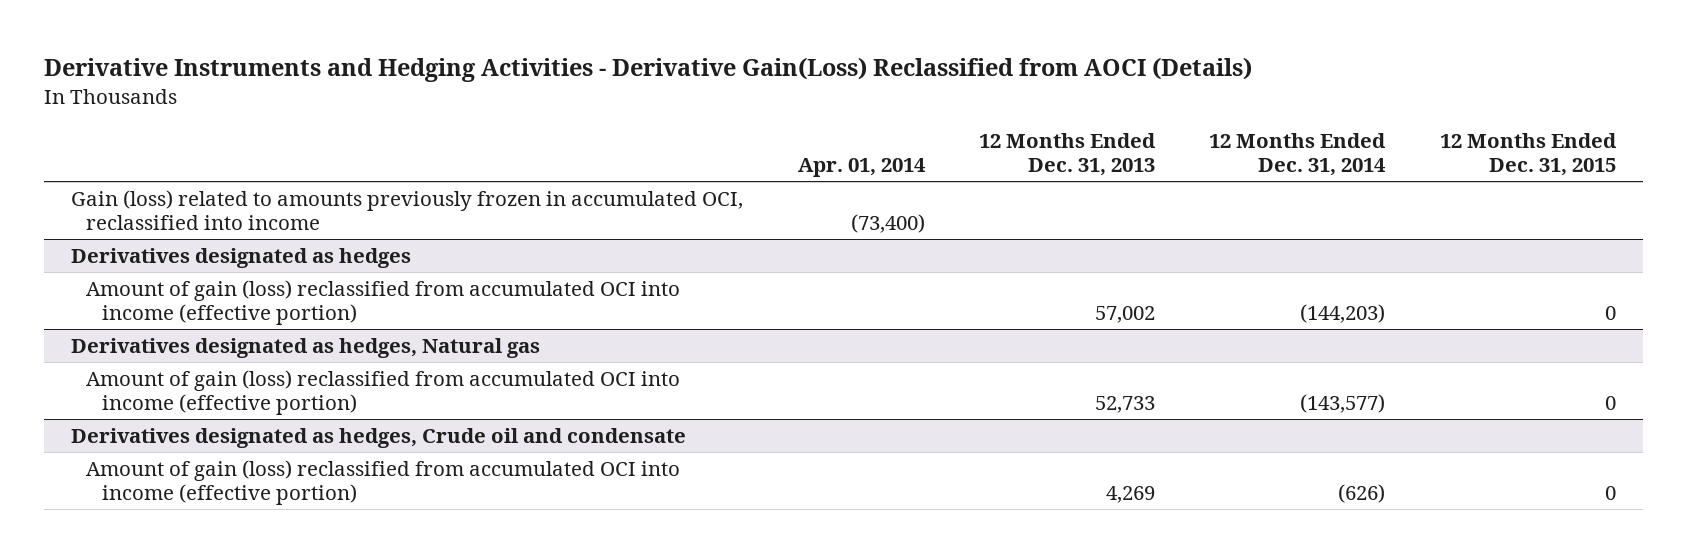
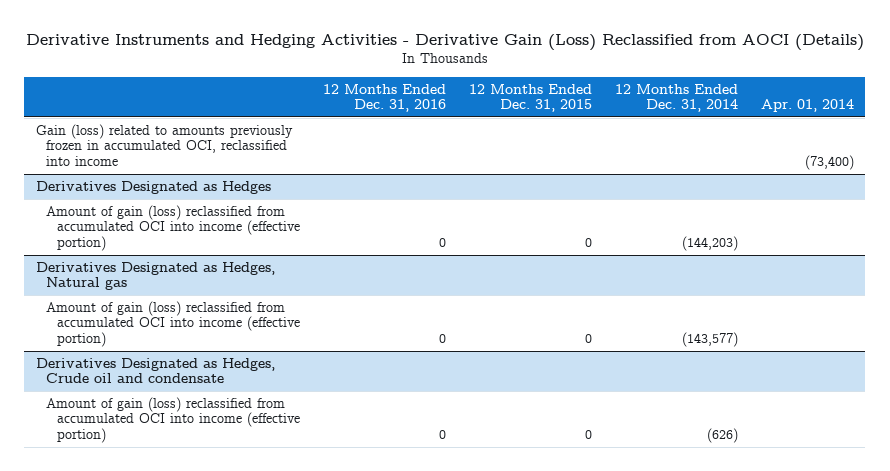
- Derivative Instruments and Hedging Activities - Derivative Gain(Loss) Reclassified from AOCI (Details)
+ Derivative Instruments and Hedging Activities - Derivative Gain (Loss) Reclassified from AOCI (Details)
- | Apr. 01, 2014 | 12 Months Ended Dec. 31, 2013 | 12 Months Ended Dec. 31, 2014 | 12 Months Ended Dec. 31, 2015
+ | 12 Months Ended Dec. 31, 2016 | 12 Months Ended Dec. 31, 2015 | 12 Months Ended Dec. 31, 2014 | Apr. 01, 2014
- Derivatives designated as hedges
+ Derivatives Designated as Hedges
- Derivatives designated as hedges, Natural gas
+ Derivatives Designated as Hedges, Natural gas
- Derivatives designated as hedges, Crude oil and condensate
+ Derivatives Designated as Hedges, Crude oil and condensate

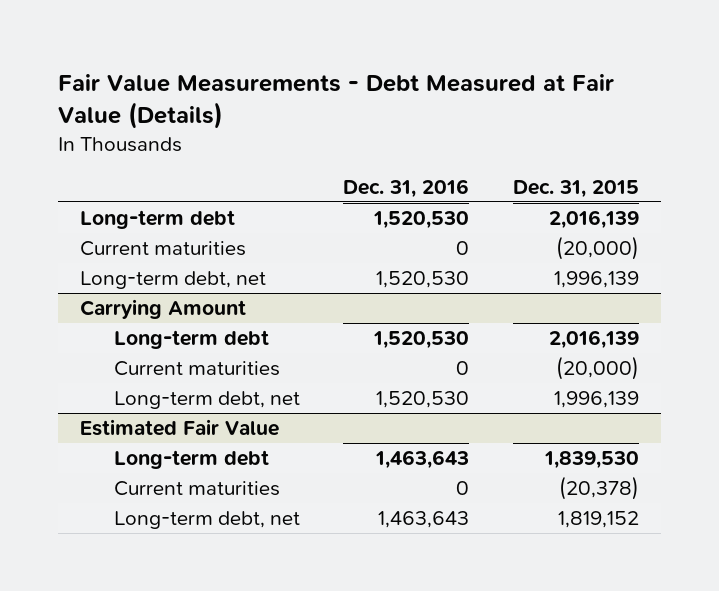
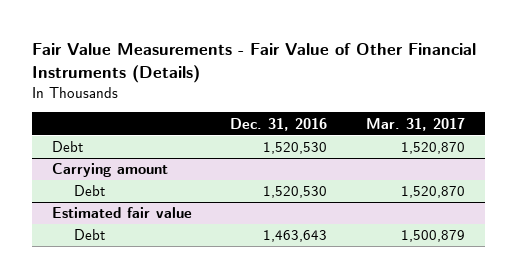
- Fair Value Measurements - Debt Measured at Fair Value (Details)
+ Fair Value Measurements - Fair Value of Other Financial Instruments (Details)
- | Dec. 31, 2016 | Dec. 31, 2015
+ | Dec. 31, 2016 | Mar. 31, 2017
- Long-term debt | 1,520,530 | 2,016,139
- Current maturities | 0 | (20,000)
- Long-term debt, net | 1,520,530 | 1,996,139
- Carrying Amount
- Long-term debt | 1,520,530 | 2,016,139
- Current maturities | 0 | (20,000)
- Long-term debt, net | 1,520,530 | 1,996,139
- Estimated Fair Value
- Long-term debt | 1,463,643 | 1,839,530
- Current maturities | 0 | (20,378)
- Long-term debt, net | 1,463,643 | 1,819,152
+ Debt | 1,520,530 | 1,520,870
+ Carrying amount
+ Debt | 1,520,530 | 1,520,870
+ Estimated fair value
+ Debt | 1,463,643 | 1,500,879

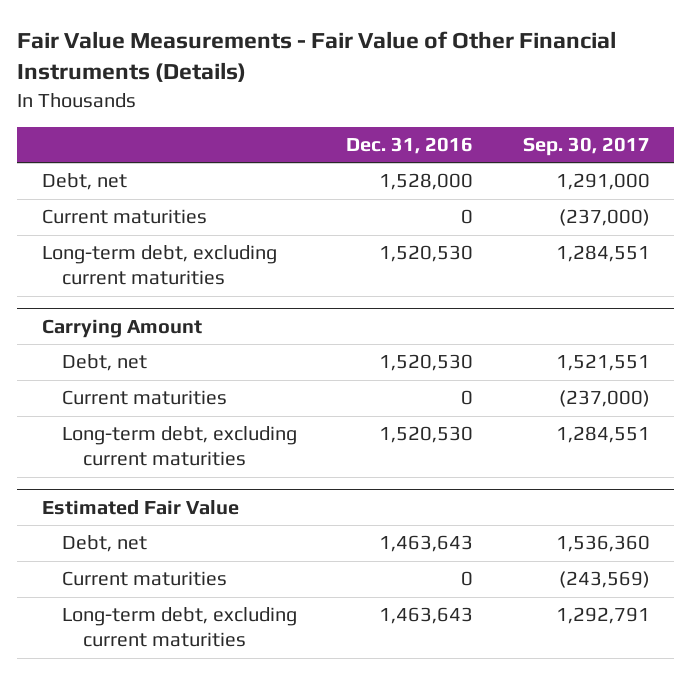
- | Dec. 31, 2016 | Mar. 31, 2017
+ | Dec. 31, 2016 | Sep. 30, 2017
- Debt | 1,520,530 | 1,520,870
- Carrying amount
- Debt | 1,520,530 | 1,520,870
- Estimated fair value
- Debt | 1,463,643 | 1,500,879
+ Debt, net | 1,528,000 | 1,291,000
+ Current maturities | 0 | (237,000)
+ Long-term debt, excluding current maturities | 1,520,530 | 1,284,551
+ Carrying Amount
+ Debt, net | 1,520,530 | 1,521,551
+ Current maturities | 0 | (237,000)
+ Long-term debt, excluding current maturities | 1,520,530 | 1,284,551
+ Estimated Fair Value
+ Debt, net | 1,463,643 | 1,536,360
+ Current maturities | 0 | (243,569)
+ Long-term debt, excluding current maturities | 1,463,643 | 1,292,791

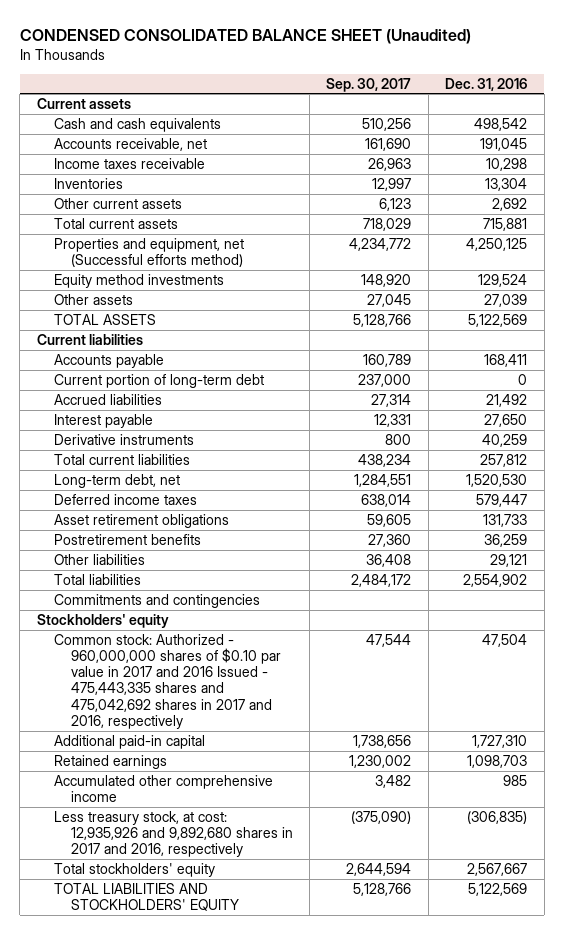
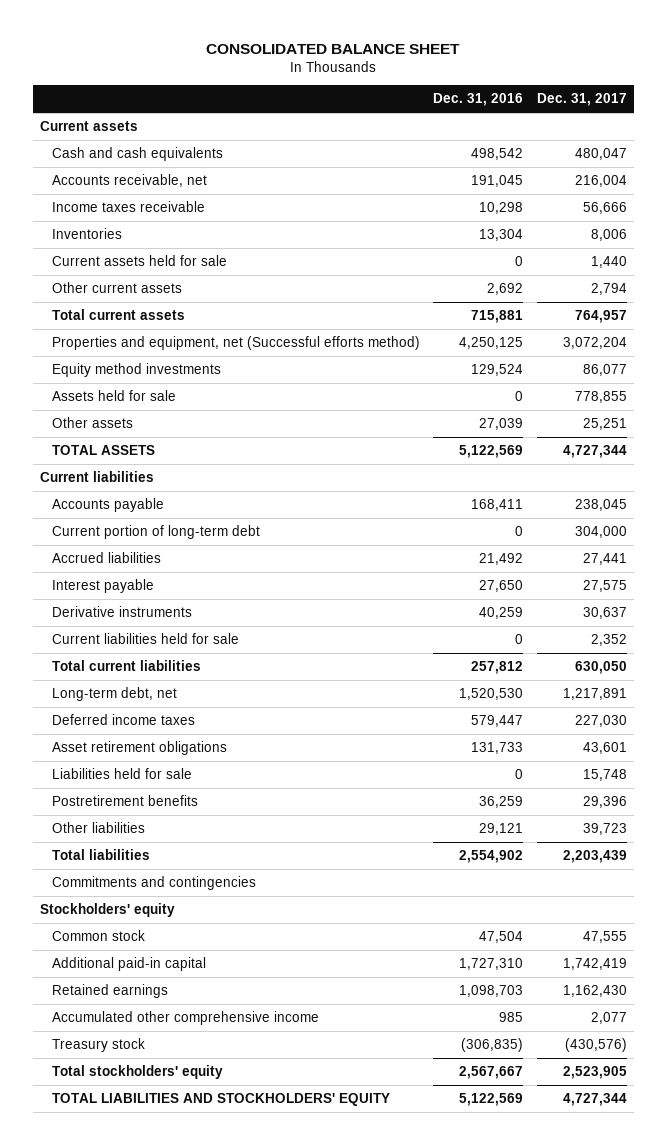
- CONDENSED CONSOLIDATED BALANCE SHEET (Unaudited)
+ CONSOLIDATED BALANCE SHEET
- | Sep. 30, 2017 | Dec. 31, 2016
+ | Dec. 31, 2016 | Dec. 31, 2017
+ Current assets held for sale | 0 | 1,440
+ Assets held for sale | 0 | 778,855
+ Current liabilities held for sale | 0 | 2,352
+ Liabilities held for sale | 0 | 15,748
- Common stock: Authorized - 960,000,000 shares of $0.10 par value in 2017 and 2016 Issued - 475,443,335 shares and 475,042,692 shares in 2017 and 2016, respectively | 47,544 | 47,504
+ Common stock | 47,504 | 47,555
- Less treasury stock, at cost: 12,935,926 and 9,892,680 shares in 2017 and 2016, respectively | (375,090) | (306,835)
+ Treasury stock | (306,835) | (430,576)

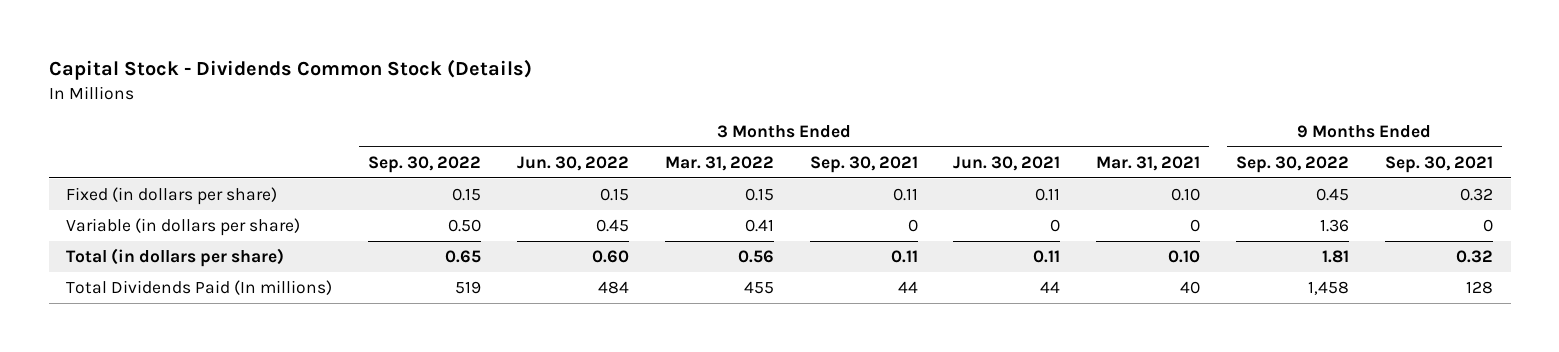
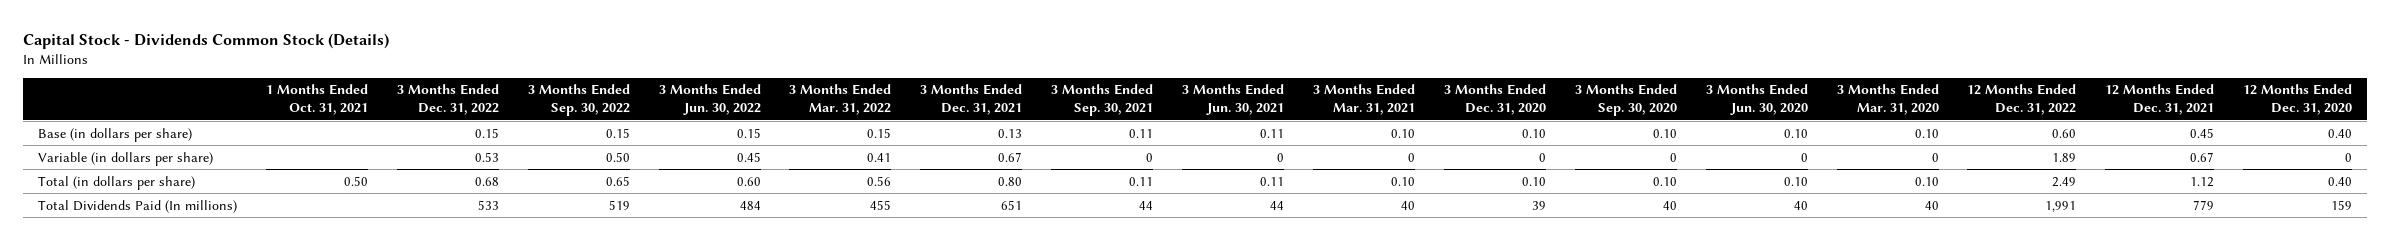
- | 3 Months Ended Sep. 30, 2022 | 3 Months Ended Jun. 30, 2022 | 3 Months Ended Mar. 31, 2022 | 3 Months Ended Sep. 30, 2021 | 3 Months Ended Jun. 30, 2021 | 3 Months Ended Mar. 31, 2021 | 9 Months Ended Sep. 30, 2022 | 9 Months Ended Sep. 30, 2021
+ | 1 Months Ended Oct. 31, 2021 | 3 Months Ended Dec. 31, 2022 | 3 Months Ended Sep. 30, 2022 | 3 Months Ended Jun. 30, 2022 | 3 Months Ended Mar. 31, 2022 | 3 Months Ended Dec. 31, 2021 | 3 Months Ended Sep. 30, 2021 | 3 Months Ended Jun. 30, 2021 | 3 Months Ended Mar. 31, 2021 | 3 Months Ended Dec. 31, 2020 | 3 Months Ended Sep. 30, 2020 | 3 Months Ended Jun. 30, 2020 | 3 Months Ended Mar. 31, 2020 | 12 Months Ended Dec. 31, 2022 | 12 Months Ended Dec. 31, 2021 | 12 Months Ended Dec. 31, 2020
- Fixed (in dollars per share) | 0.15 | 0.15 | 0.15 | 0.11 | 0.11 | 0.10 | 0.45 | 0.32
+ Base (in dollars per share) | | 0.15 | 0.15 | 0.15 | 0.15 | 0.13 | 0.11 | 0.11 | 0.10 | 0.10 | 0.10 | 0.10 | 0.10 | 0.60 | 0.45 | 0.40

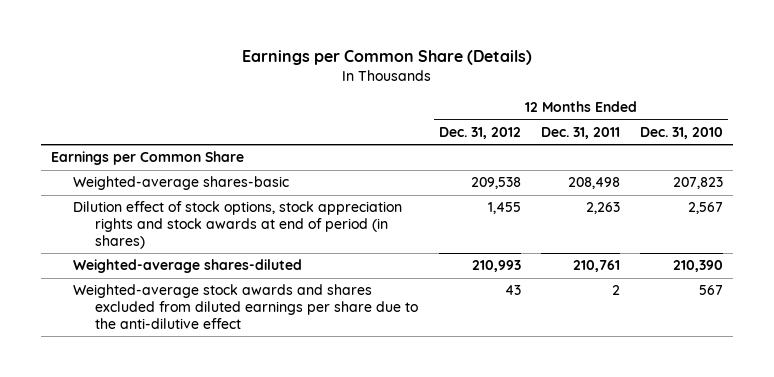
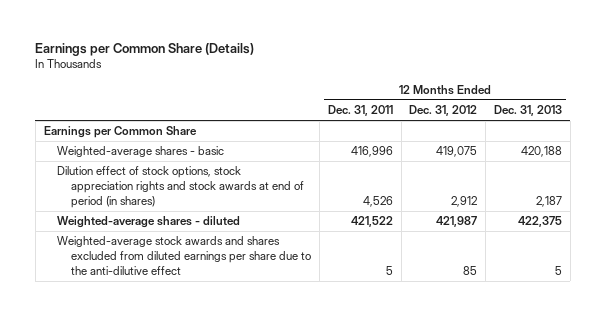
- | 12 Months Ended Dec. 31, 2012 | 12 Months Ended Dec. 31, 2011 | 12 Months Ended Dec. 31, 2010
+ | 12 Months Ended Dec. 31, 2011 | 12 Months Ended Dec. 31, 2012 | 12 Months Ended Dec. 31, 2013
- Weighted-average shares-basic | 209,538 | 208,498 | 207,823
- Dilution effect of stock options, stock appreciation rights and stock awards at end of period (in shares) | 1,455 | 2,263 | 2,567
- Weighted-average shares-diluted | 210,993 | 210,761 | 210,390
- Weighted-average stock awards and shares excluded from diluted earnings per share due to the anti-dilutive effect | 43 | 2 | 567
+ Weighted-average shares - basic | 416,996 | 419,075 | 420,188
+ Dilution effect of stock options, stock appreciation rights and stock awards at end of period (in shares) | 4,526 | 2,912 | 2,187
+ Weighted-average shares - diluted | 421,522 | 421,987 | 422,375
+ Weighted-average stock awards and shares excluded from diluted earnings per share due to the anti-dilutive effect | 5 | 85 | 5

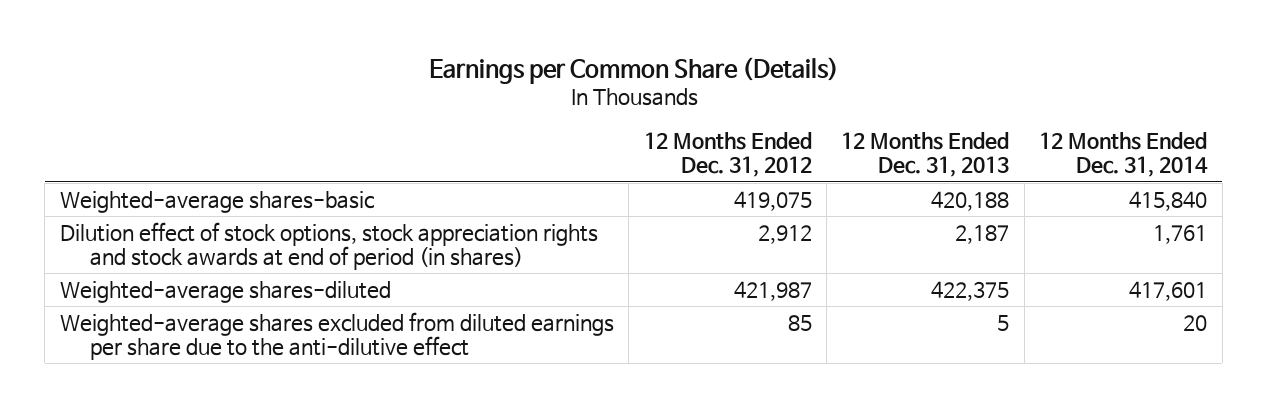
- | 12 Months Ended Dec. 31, 2011 | 12 Months Ended Dec. 31, 2012 | 12 Months Ended Dec. 31, 2013
+ | 12 Months Ended Dec. 31, 2012 | 12 Months Ended Dec. 31, 2013 | 12 Months Ended Dec. 31, 2014
- Earnings per Common Share
- Weighted-average shares - basic | 416,996 | 419,075 | 420,188
+ Weighted-average shares-basic | 419,075 | 420,188 | 415,840
- Weighted-average shares - diluted | 421,522 | 421,987 | 422,375
- Weighted-average stock awards and shares excluded from diluted earnings per share due to the anti-dilutive effect | 5 | 85 | 5
+ Weighted-average shares-diluted | 421,987 | 422,375 | 417,601
+ Weighted-average shares excluded from diluted earnings per share due to the anti-dilutive effect | 85 | 5 | 20

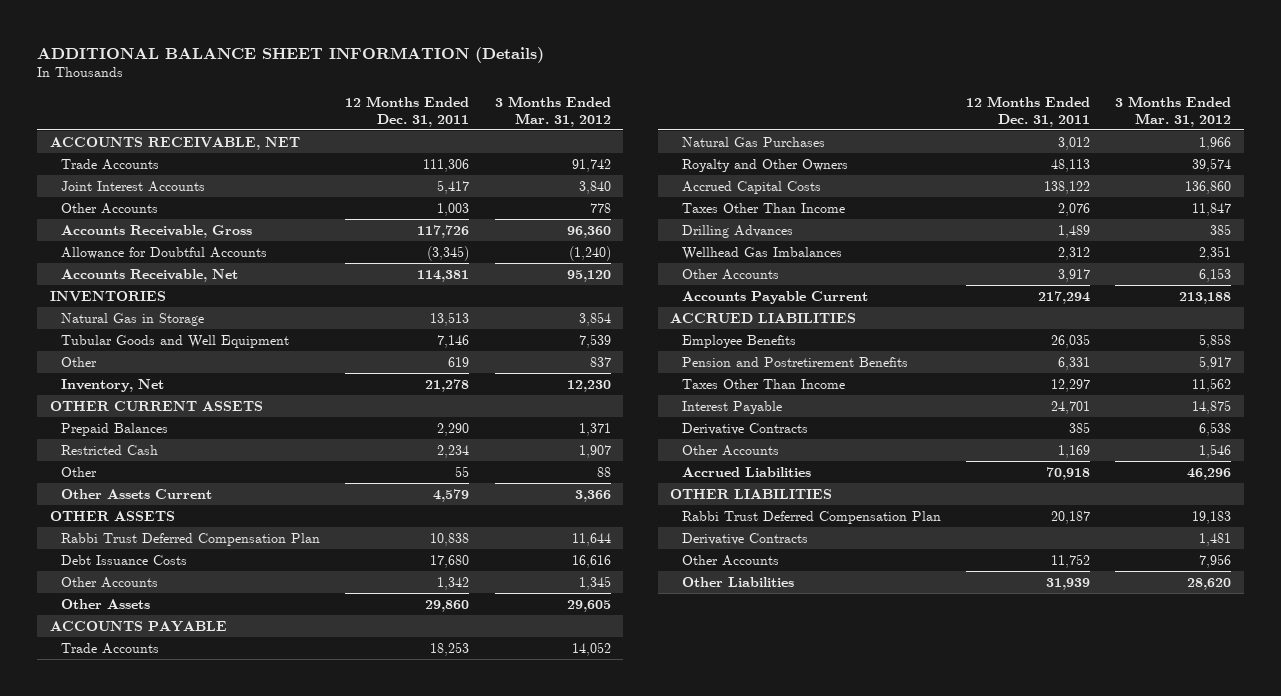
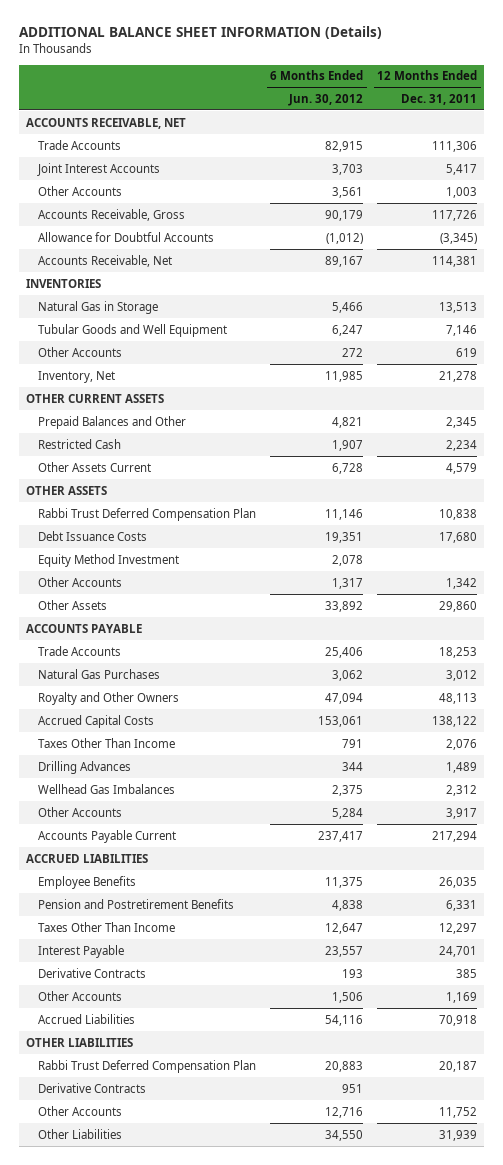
- | 12 Months Ended Dec. 31, 2011 | 3 Months Ended Mar. 31, 2012
+ | 6 Months Ended Jun. 30, 2012 | 12 Months Ended Dec. 31, 2011
- Other | 619 | 837
+ Other Accounts | 272 | 619
- Prepaid Balances | 2,290 | 1,371
+ Prepaid Balances and Other | 4,821 | 2,345
- Other | 55 | 88
+ Equity Method Investment | 2,078 |

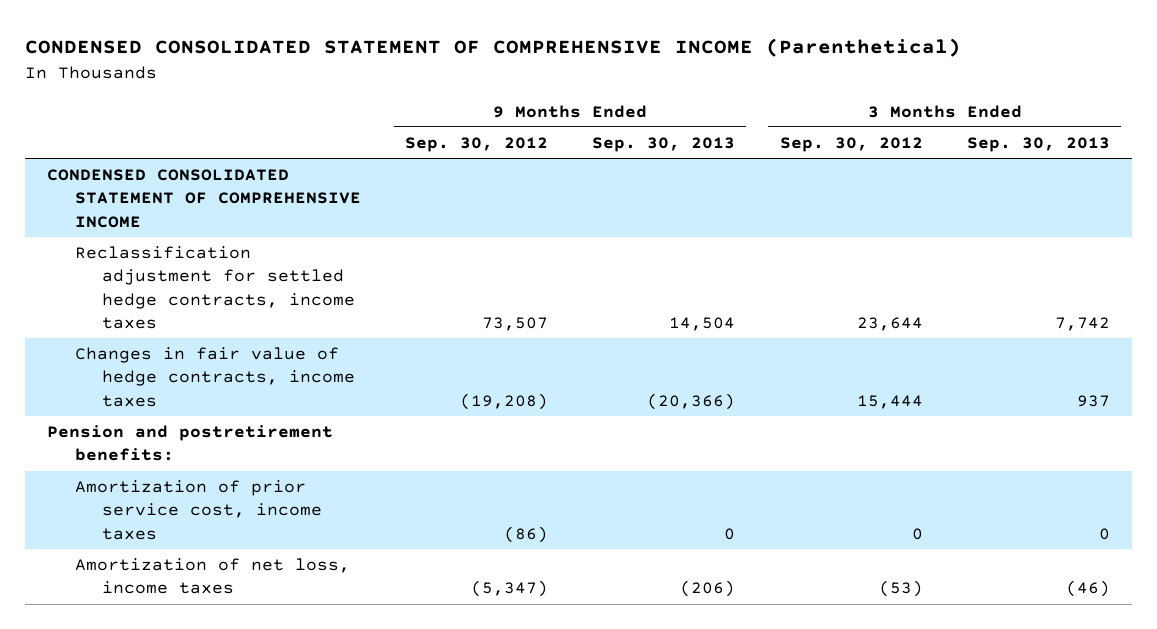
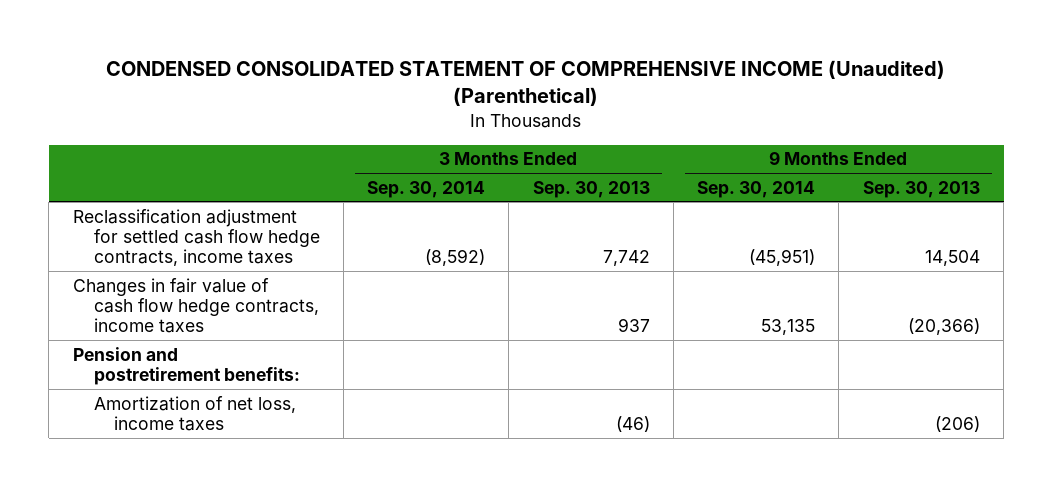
- CONDENSED CONSOLIDATED STATEMENT OF COMPREHENSIVE INCOME (Parenthetical)
+ CONDENSED CONSOLIDATED STATEMENT OF COMPREHENSIVE INCOME (Unaudited) (Parenthetical)
- | 9 Months Ended Sep. 30, 2012 | 9 Months Ended Sep. 30, 2013 | 3 Months Ended Sep. 30, 2012 | 3 Months Ended Sep. 30, 2013
+ | 3 Months Ended Sep. 30, 2014 | 3 Months Ended Sep. 30, 2013 | 9 Months Ended Sep. 30, 2014 | 9 Months Ended Sep. 30, 2013
- CONDENSED CONSOLIDATED STATEMENT OF COMPREHENSIVE INCOME
- Reclassification adjustment for settled hedge contracts, income taxes | 73,507 | 14,504 | 23,644 | 7,742
- Changes in fair value of hedge contracts, income taxes | (19,208) | (20,366) | 15,444 | 937
+ Reclassification adjustment for settled cash flow hedge contracts, income taxes | (8,592) | 7,742 | (45,951) | 14,504
+ Changes in fair value of cash flow hedge contracts, income taxes | | 937 | 53,135 | (20,366)
- Amortization of prior service cost, income taxes | (86) | 0 | 0 | 0

